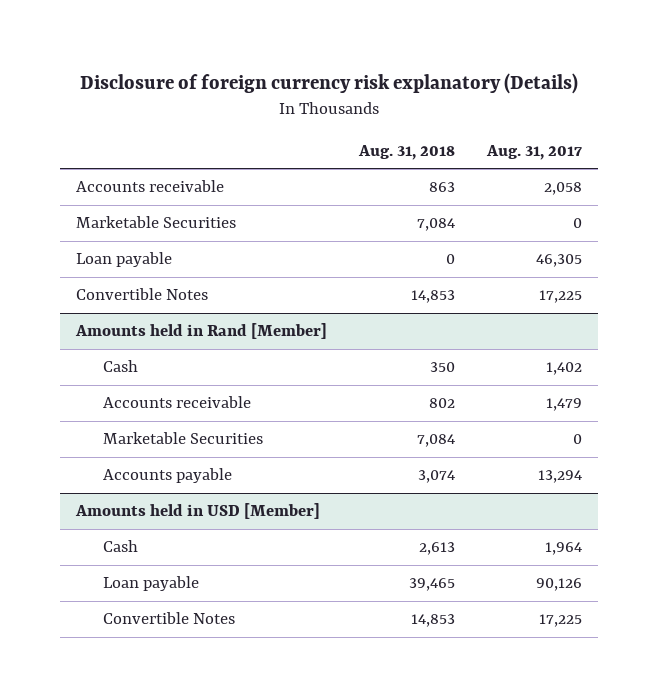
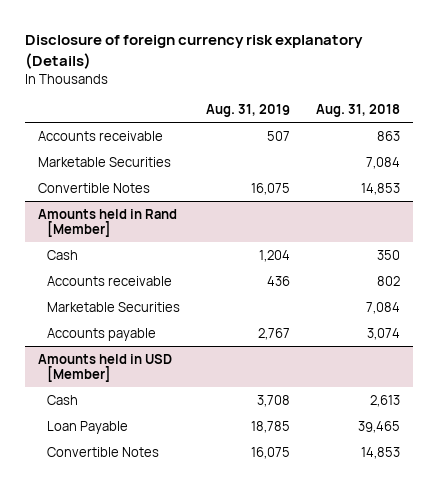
- | Aug. 31, 2018 | Aug. 31, 2017
+ | Aug. 31, 2019 | Aug. 31, 2018
- Loan payable | 0 | 46,305
@ Amounts held in USD [Member]
- Loan payable | 39,465 | 90,126
+ Loan Payable | 18,785 | 39,465

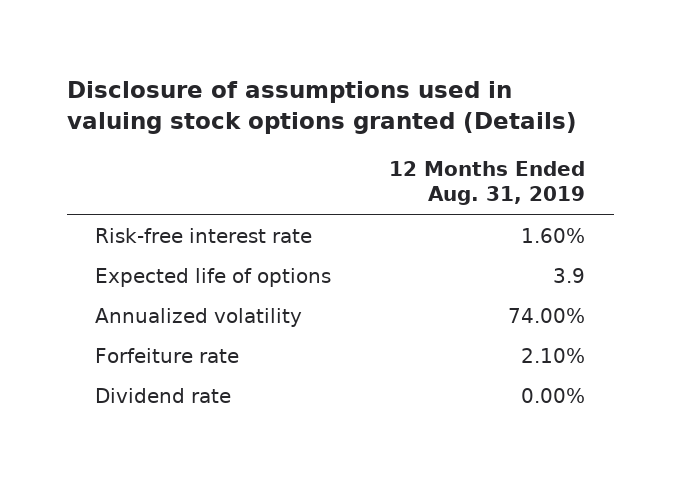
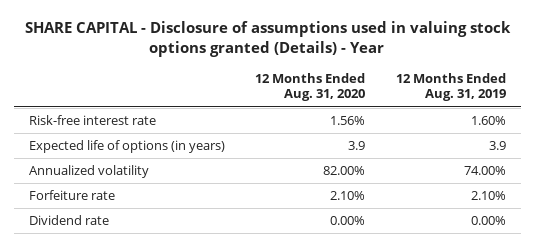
- Disclosure of assumptions used in valuing stock options granted (Details)
+ SHARE CAPITAL - Disclosure of assumptions used in valuing stock options granted (Details) - Year
- | 12 Months Ended Aug. 31, 2019
+ | 12 Months Ended Aug. 31, 2020 | 12 Months Ended Aug. 31, 2019
- Expected life of options | 3.9
+ Expected life of options (in years) | 3.9 | 3.9

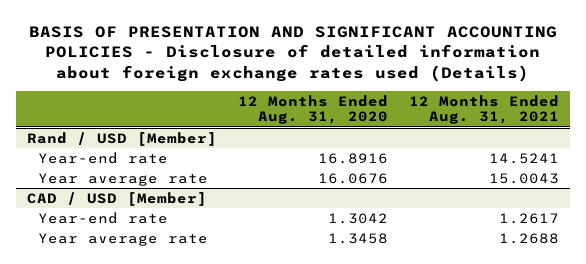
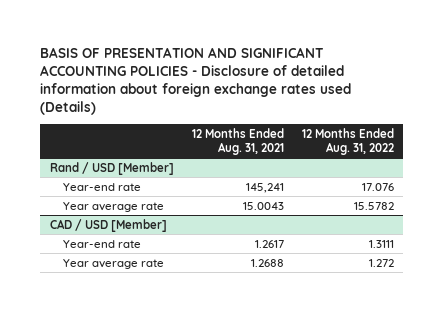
- | 12 Months Ended Aug. 31, 2020 | 12 Months Ended Aug. 31, 2021
+ | 12 Months Ended Aug. 31, 2021 | 12 Months Ended Aug. 31, 2022
@ Rand / USD [Member]
- Year-end rate | 16.8916 | 14.5241
+ Year-end rate | 145,241 | 17.076

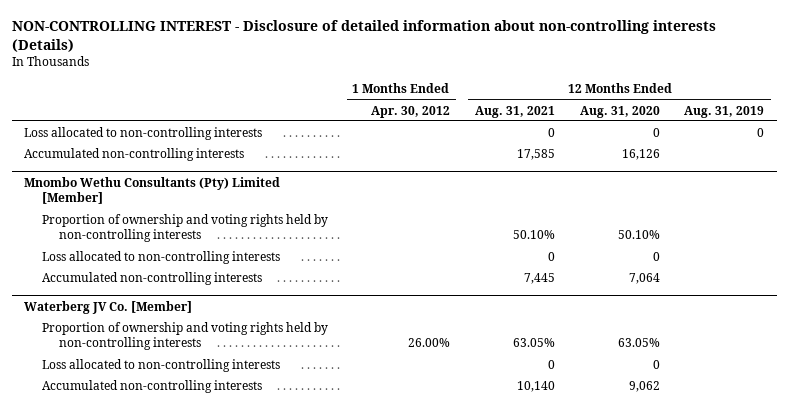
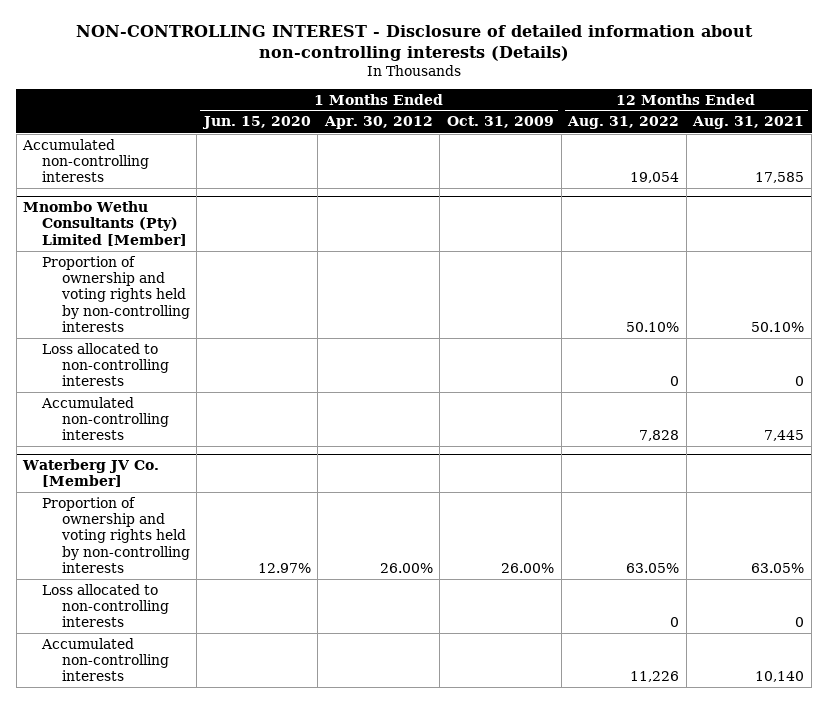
- | 1 Months Ended Apr. 30, 2012 | 12 Months Ended Aug. 31, 2021 | 12 Months Ended Aug. 31, 2020 | 12 Months Ended Aug. 31, 2019
+ | 1 Months Ended Jun. 15, 2020 | 1 Months Ended Apr. 30, 2012 | 1 Months Ended Oct. 31, 2009 | 12 Months Ended Aug. 31, 2022 | 12 Months Ended Aug. 31, 2021
- Loss allocated to non-controlling interests | | 0 | 0 | 0

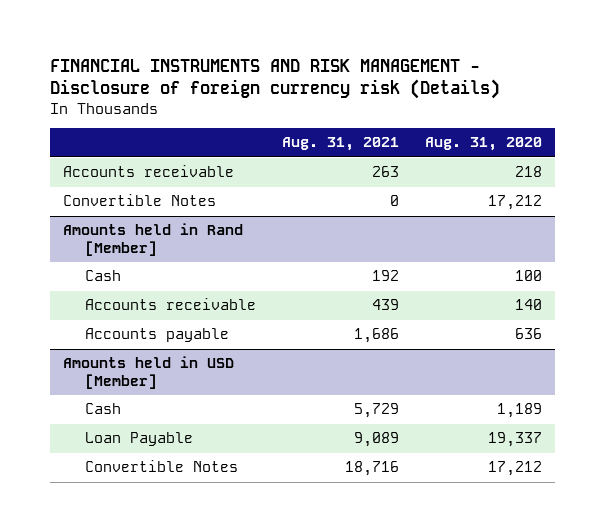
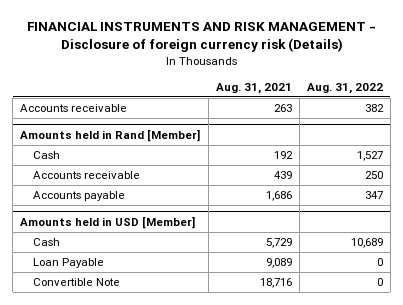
- | Aug. 31, 2021 | Aug. 31, 2020
+ | Aug. 31, 2021 | Aug. 31, 2022
- Convertible Notes | 0 | 17,212
@ Amounts held in USD [Member]
- Convertible Notes | 18,716 | 17,212
+ Convertible Note | 18,716 | 0

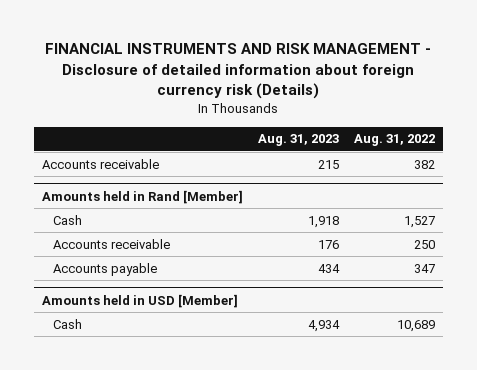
- FINANCIAL INSTRUMENTS AND RISK MANAGEMENT - Disclosure of foreign currency risk (Details)
+ FINANCIAL INSTRUMENTS AND RISK MANAGEMENT - Disclosure of detailed information about foreign currency risk (Details)
- | Aug. 31, 2021 | Aug. 31, 2022
+ | Aug. 31, 2023 | Aug. 31, 2022
@ Amounts held in USD [Member]
- Loan Payable | 9,089 | 0
- Convertible Note | 18,716 | 0

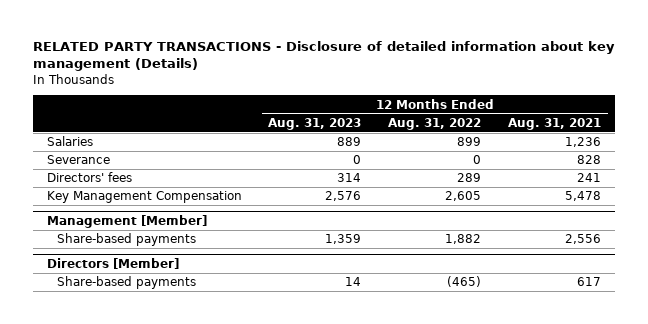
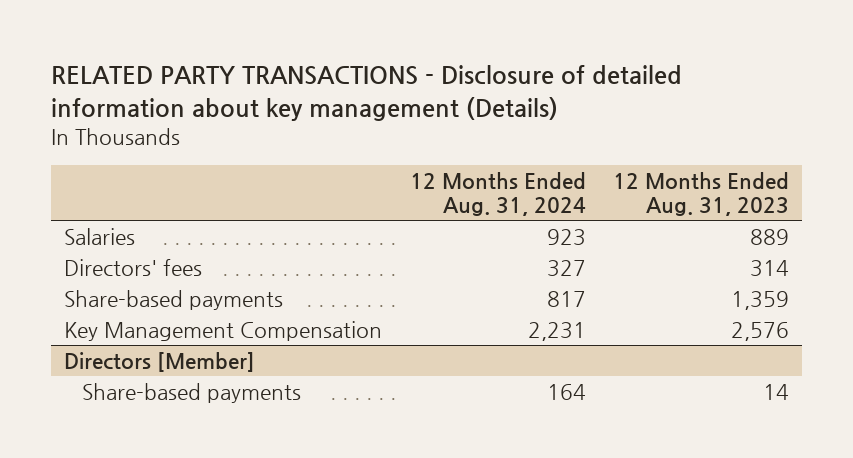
- | 12 Months Ended Aug. 31, 2023 | 12 Months Ended Aug. 31, 2022 | 12 Months Ended Aug. 31, 2021
+ | 12 Months Ended Aug. 31, 2024 | 12 Months Ended Aug. 31, 2023
- Severance | 0 | 0 | 828
- Management [Member]
moved down: Key Management Compensation | 2,231 | 2,576

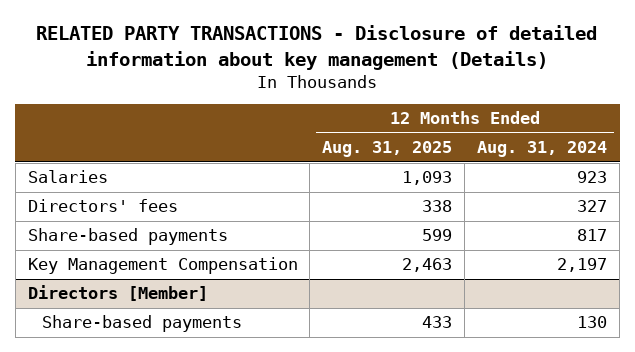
- | 12 Months Ended Aug. 31, 2024 | 12 Months Ended Aug. 31, 2023
+ | 12 Months Ended Aug. 31, 2025 | 12 Months Ended Aug. 31, 2024
- Key Management Compensation | 2,231 | 2,576
+ Key Management Compensation | 2,463 | 2,197
@ Directors [Member]
- Share-based payments | 164 | 14
+ Share-based payments | 433 | 130

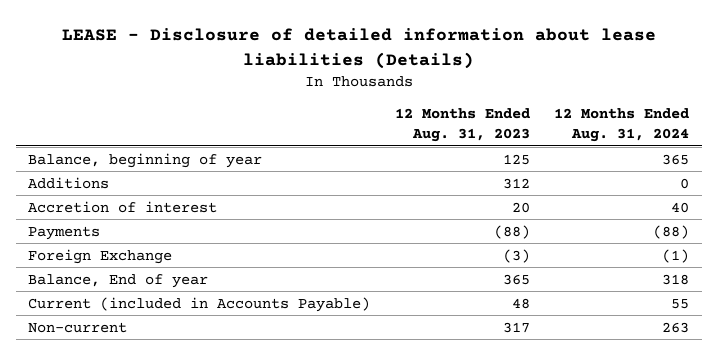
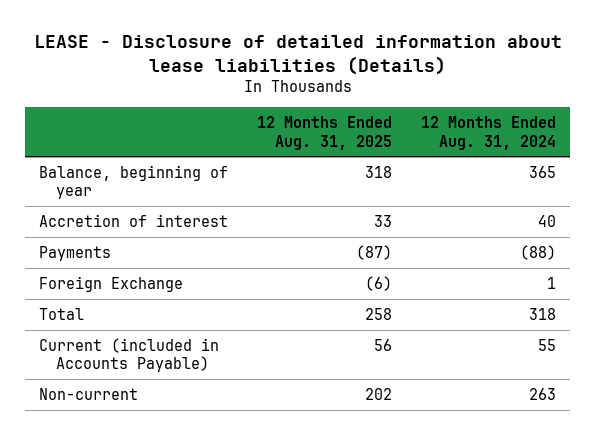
- | 12 Months Ended Aug. 31, 2023 | 12 Months Ended Aug. 31, 2024
+ | 12 Months Ended Aug. 31, 2025 | 12 Months Ended Aug. 31, 2024
- Additions | 312 | 0
- Foreign Exchange | (3) | (1)
- Balance, End of year | 365 | 318
+ Foreign Exchange | (6) | 1
+ Total | 258 | 318

